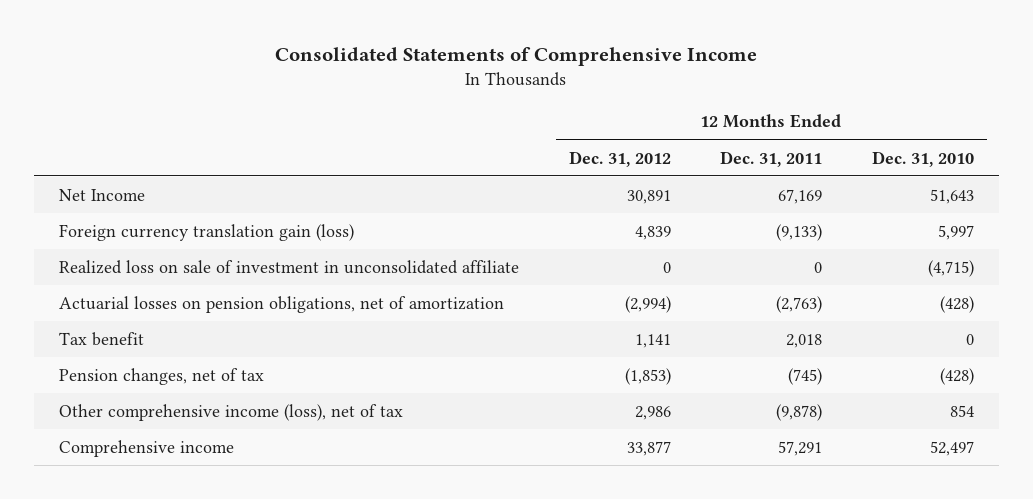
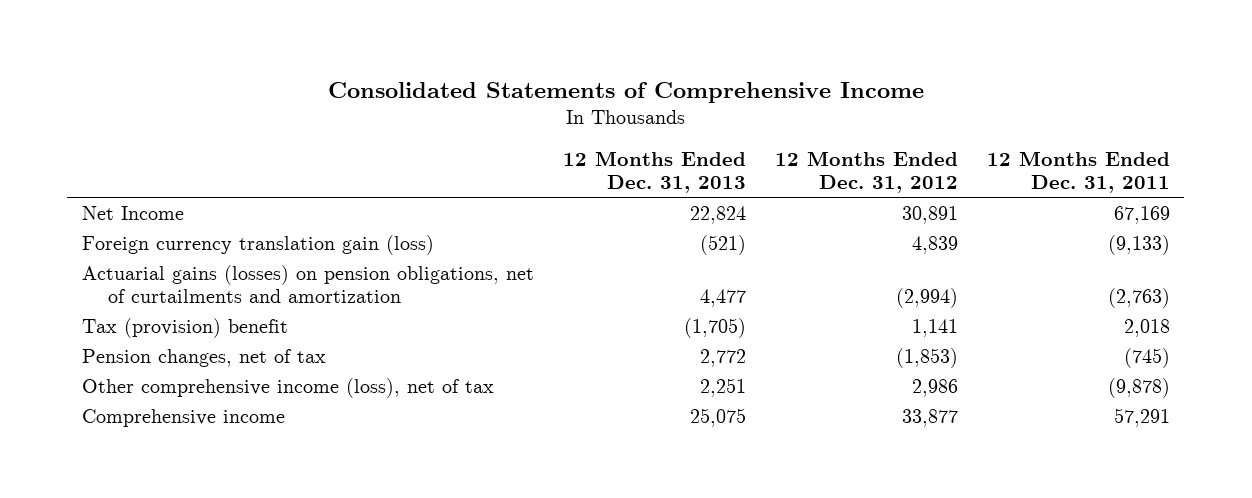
- | 12 Months Ended Dec. 31, 2012 | 12 Months Ended Dec. 31, 2011 | 12 Months Ended Dec. 31, 2010
+ | 12 Months Ended Dec. 31, 2013 | 12 Months Ended Dec. 31, 2012 | 12 Months Ended Dec. 31, 2011
- Realized loss on sale of investment in unconsolidated affiliate | 0 | 0 | (4,715)
- Actuarial losses on pension obligations, net of amortization | (2,994) | (2,763) | (428)
- Tax benefit | 1,141 | 2,018 | 0
+ Actuarial gains (losses) on pension obligations, net of curtailments and amortization | 4,477 | (2,994) | (2,763)
+ Tax (provision) benefit | (1,705) | 1,141 | 2,018

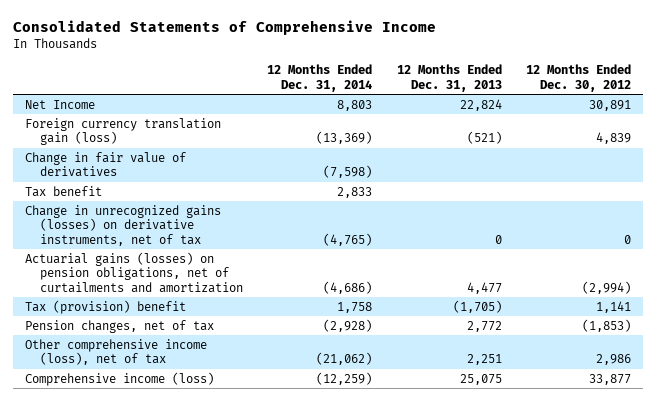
- | 12 Months Ended Dec. 31, 2013 | 12 Months Ended Dec. 31, 2012 | 12 Months Ended Dec. 31, 2011
+ | 12 Months Ended Dec. 31, 2014 | 12 Months Ended Dec. 31, 2013 | 12 Months Ended Dec. 30, 2012
+ Change in fair value of derivatives | (7,598) | |
+ Tax benefit | 2,833 | |
+ Change in unrecognized gains (losses) on derivative instruments, net of tax | (4,765) | 0 | 0
- Comprehensive income | 25,075 | 33,877 | 57,291
+ Comprehensive income (loss) | (12,259) | 25,075 | 33,877

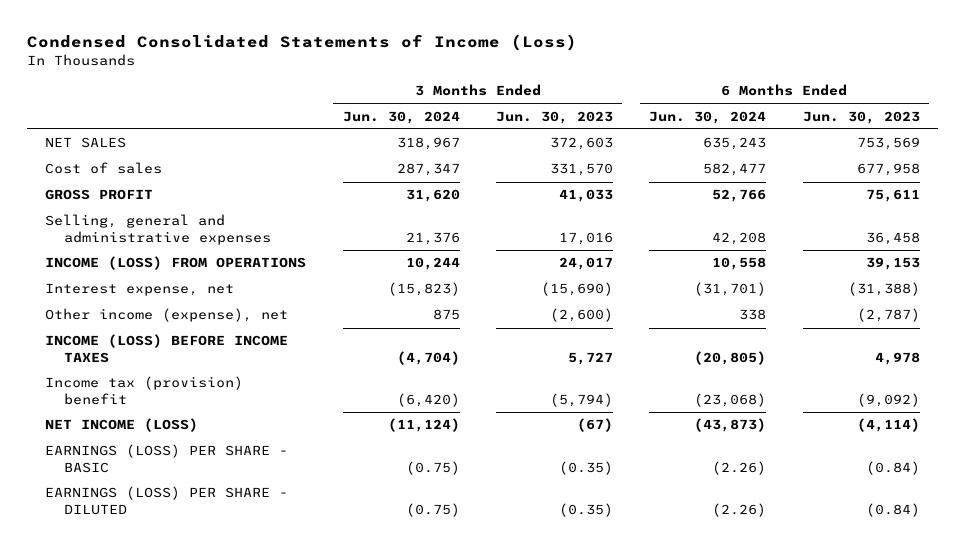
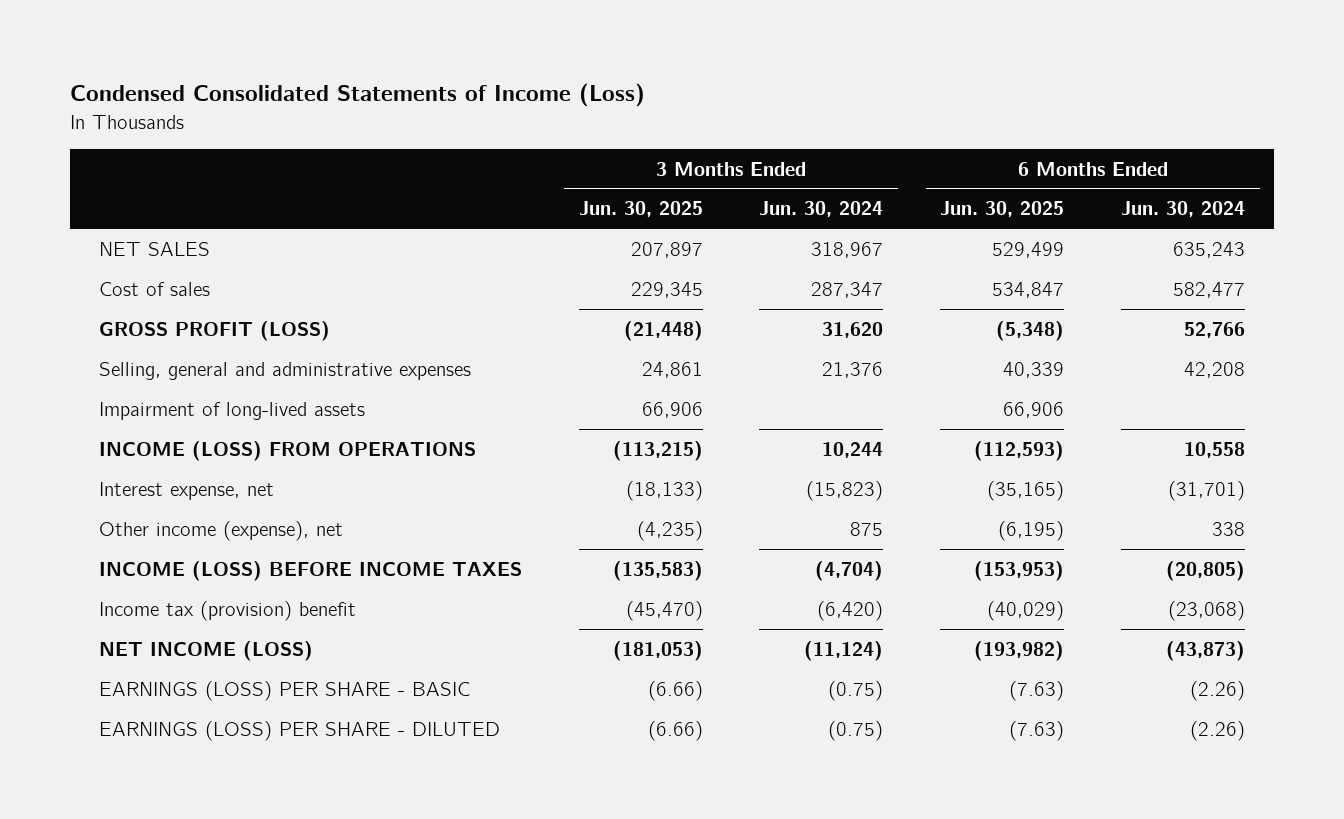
- | 3 Months Ended Jun. 30, 2024 | 3 Months Ended Jun. 30, 2023 | 6 Months Ended Jun. 30, 2024 | 6 Months Ended Jun. 30, 2023
+ | 3 Months Ended Jun. 30, 2025 | 3 Months Ended Jun. 30, 2024 | 6 Months Ended Jun. 30, 2025 | 6 Months Ended Jun. 30, 2024
- GROSS PROFIT | 31,620 | 41,033 | 52,766 | 75,611
+ GROSS PROFIT (LOSS) | (21,448) | 31,620 | (5,348) | 52,766
+ Impairment of long-lived assets | 66,906 | | 66,906 |

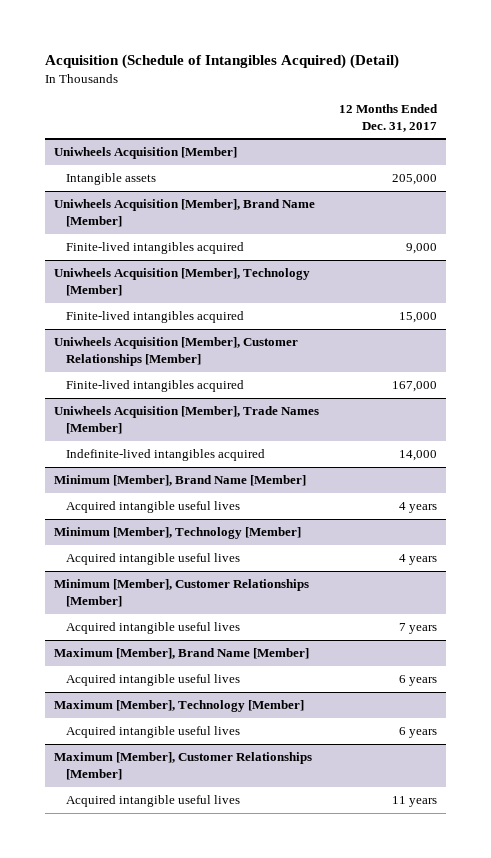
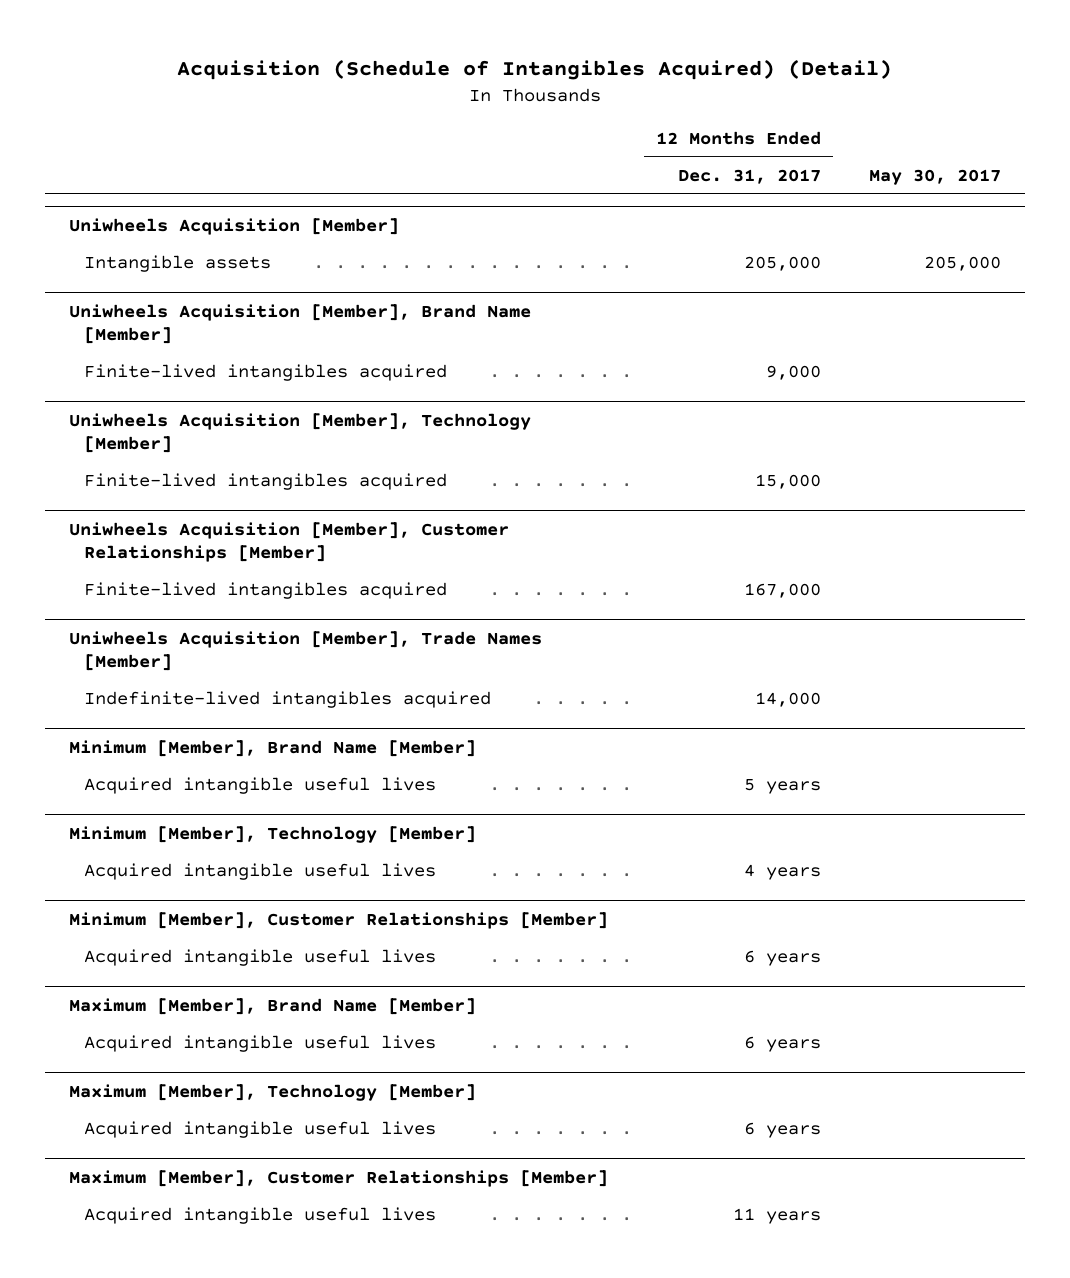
- | 12 Months Ended Dec. 31, 2017
+ | 12 Months Ended Dec. 31, 2017 | May 30, 2017
@ Minimum [Member], Brand Name [Member]
- Acquired intangible useful lives | 4 years
+ Acquired intangible useful lives | 5 years |
@ Minimum [Member], Customer Relationships [Member]
- Acquired intangible useful lives | 7 years
+ Acquired intangible useful lives | 6 years |

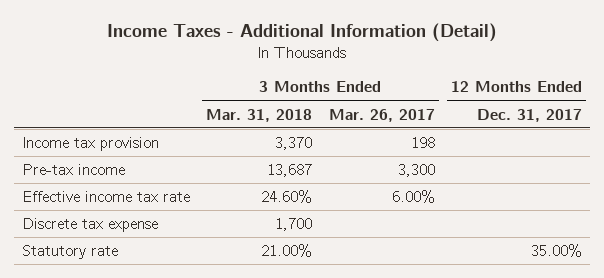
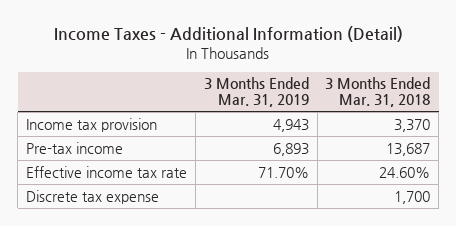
- | 3 Months Ended Mar. 31, 2018 | 3 Months Ended Mar. 26, 2017 | 12 Months Ended Dec. 31, 2017
+ | 3 Months Ended Mar. 31, 2019 | 3 Months Ended Mar. 31, 2018
- Statutory rate | 21.00% | | 35.00%

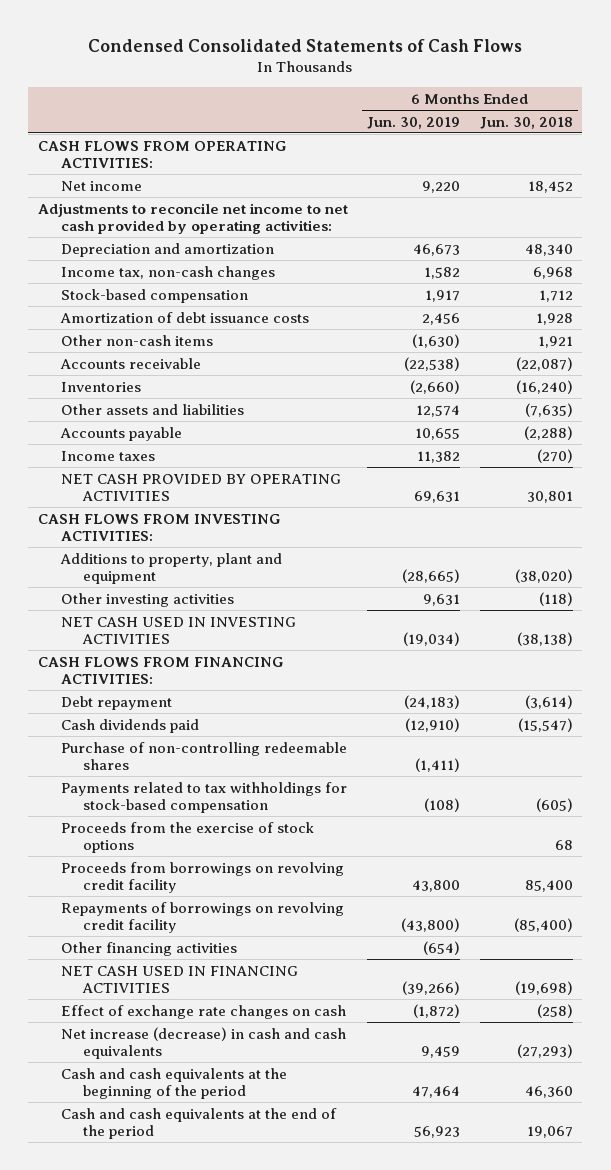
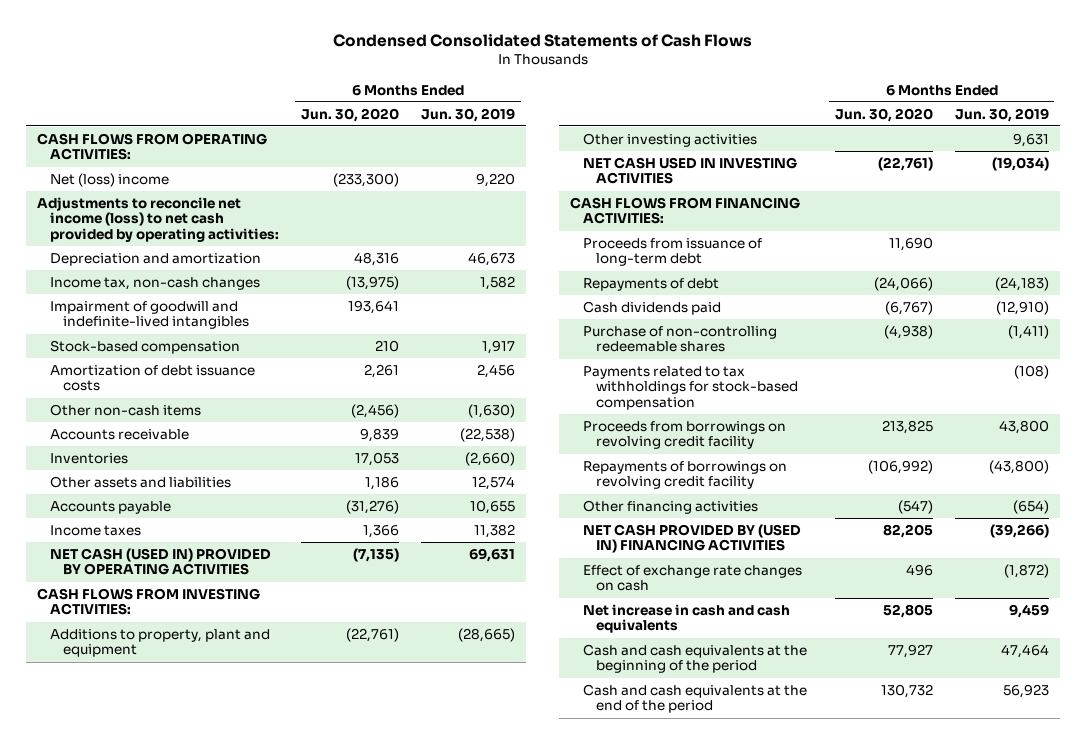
- | 6 Months Ended Jun. 30, 2019 | 6 Months Ended Jun. 30, 2018
+ | 6 Months Ended Jun. 30, 2020 | 6 Months Ended Jun. 30, 2019
- Net income | 9,220 | 18,452
- Adjustments to reconcile net income to net cash provided by operating activities:
+ Net (loss) income | (233,300) | 9,220
+ Adjustments to reconcile net income (loss) to net cash provided by operating activities:
+ Impairment of goodwill and indefinite-lived intangibles | 193,641 |
- NET CASH PROVIDED BY OPERATING ACTIVITIES | 69,631 | 30,801
+ NET CASH (USED IN) PROVIDED BY OPERATING ACTIVITIES | (7,135) | 69,631
- Debt repayment | (24,183) | (3,614)
+ Proceeds from issuance of long-term debt | 11,690 |
+ Repayments of debt | (24,066) | (24,183)
- Proceeds from the exercise of stock options | | 68
- NET CASH USED IN FINANCING ACTIVITIES | (39,266) | (19,698)
+ NET CASH PROVIDED BY (USED IN) FINANCING ACTIVITIES | 82,205 | (39,266)
- Net increase (decrease) in cash and cash equivalents | 9,459 | (27,293)
+ Net increase in cash and cash equivalents | 52,805 | 9,459

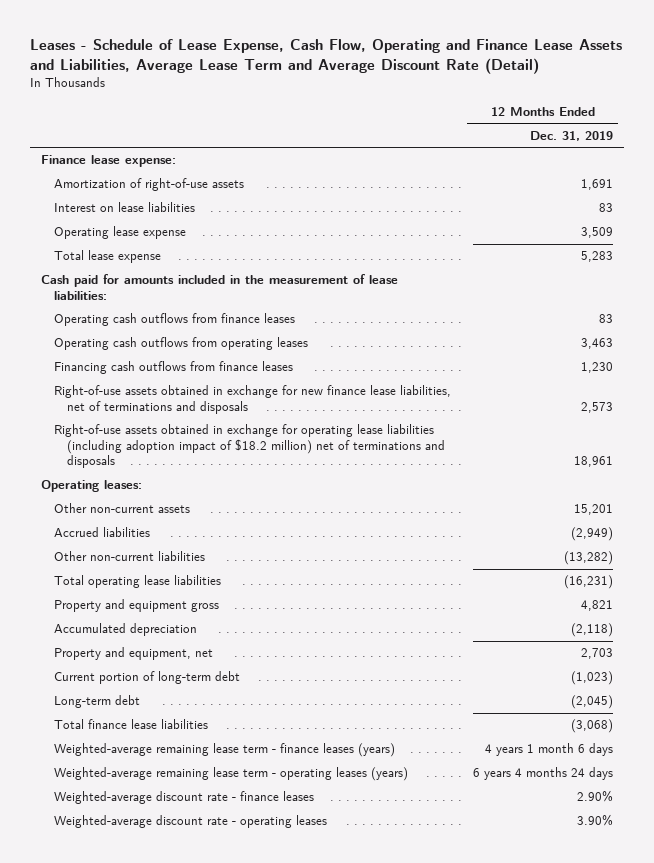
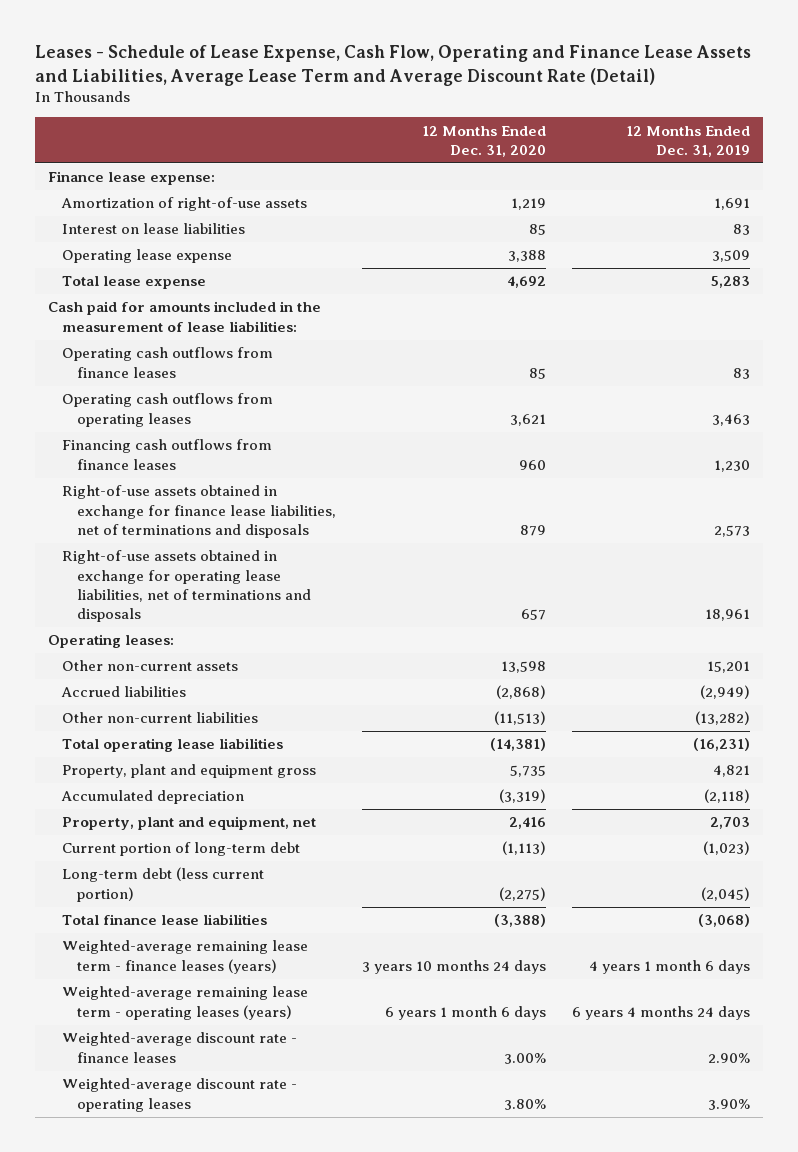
- | 12 Months Ended Dec. 31, 2019
+ | 12 Months Ended Dec. 31, 2020 | 12 Months Ended Dec. 31, 2019
- Right-of-use assets obtained in exchange for new finance lease liabilities, net of terminations and disposals | 2,573
- Right-of-use assets obtained in exchange for operating lease liabilities (including adoption impact of $18.2 million) net of terminations and disposals | 18,961
+ Right-of-use assets obtained in exchange for finance lease liabilities, net of terminations and disposals | 879 | 2,573
+ Right-of-use assets obtained in exchange for operating lease liabilities, net of terminations and disposals | 657 | 18,961
- Property and equipment gross | 4,821
+ Property, plant and equipment gross | 5,735 | 4,821
- Property and equipment, net | 2,703
+ Property, plant and equipment, net | 2,416 | 2,703
- Long-term debt | (2,045)
+ Long-term debt (less current portion) | (2,275) | (2,045)

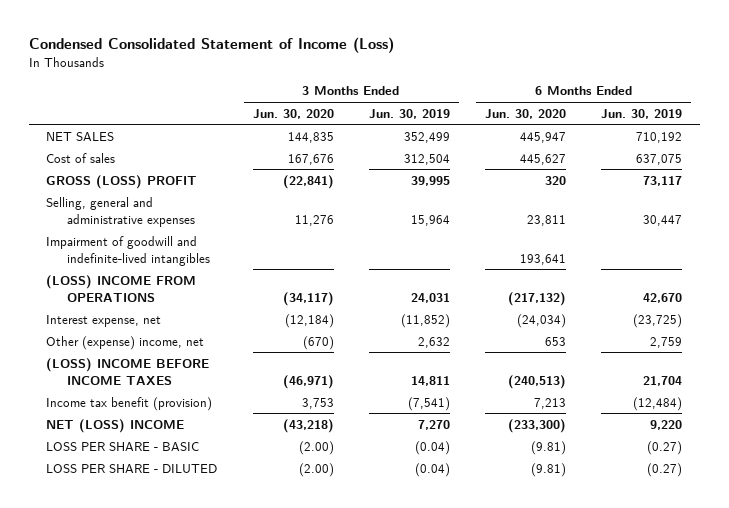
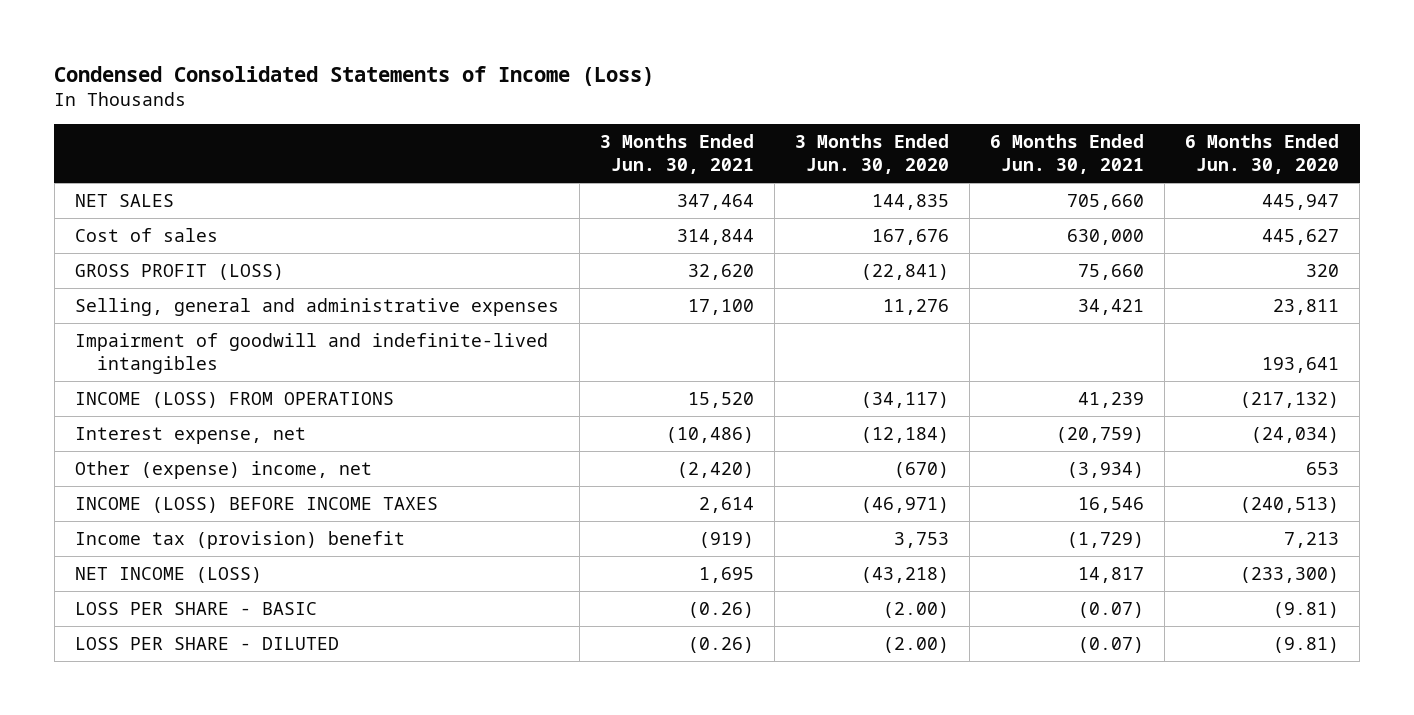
- Condensed Consolidated Statement of Income (Loss)
+ Condensed Consolidated Statements of Income (Loss)
- | 3 Months Ended Jun. 30, 2020 | 3 Months Ended Jun. 30, 2019 | 6 Months Ended Jun. 30, 2020 | 6 Months Ended Jun. 30, 2019
+ | 3 Months Ended Jun. 30, 2021 | 3 Months Ended Jun. 30, 2020 | 6 Months Ended Jun. 30, 2021 | 6 Months Ended Jun. 30, 2020
- GROSS (LOSS) PROFIT | (22,841) | 39,995 | 320 | 73,117
+ GROSS PROFIT (LOSS) | 32,620 | (22,841) | 75,660 | 320
- (LOSS) INCOME FROM OPERATIONS | (34,117) | 24,031 | (217,132) | 42,670
+ INCOME (LOSS) FROM OPERATIONS | 15,520 | (34,117) | 41,239 | (217,132)
- (LOSS) INCOME BEFORE INCOME TAXES | (46,971) | 14,811 | (240,513) | 21,704
- Income tax benefit (provision) | 3,753 | (7,541) | 7,213 | (12,484)
- NET (LOSS) INCOME | (43,218) | 7,270 | (233,300) | 9,220
+ INCOME (LOSS) BEFORE INCOME TAXES | 2,614 | (46,971) | 16,546 | (240,513)
+ Income tax (provision) benefit | (919) | 3,753 | (1,729) | 7,213
+ NET INCOME (LOSS) | 1,695 | (43,218) | 14,817 | (233,300)

